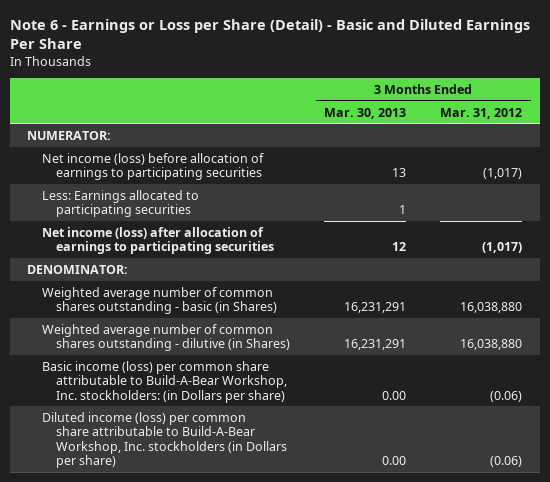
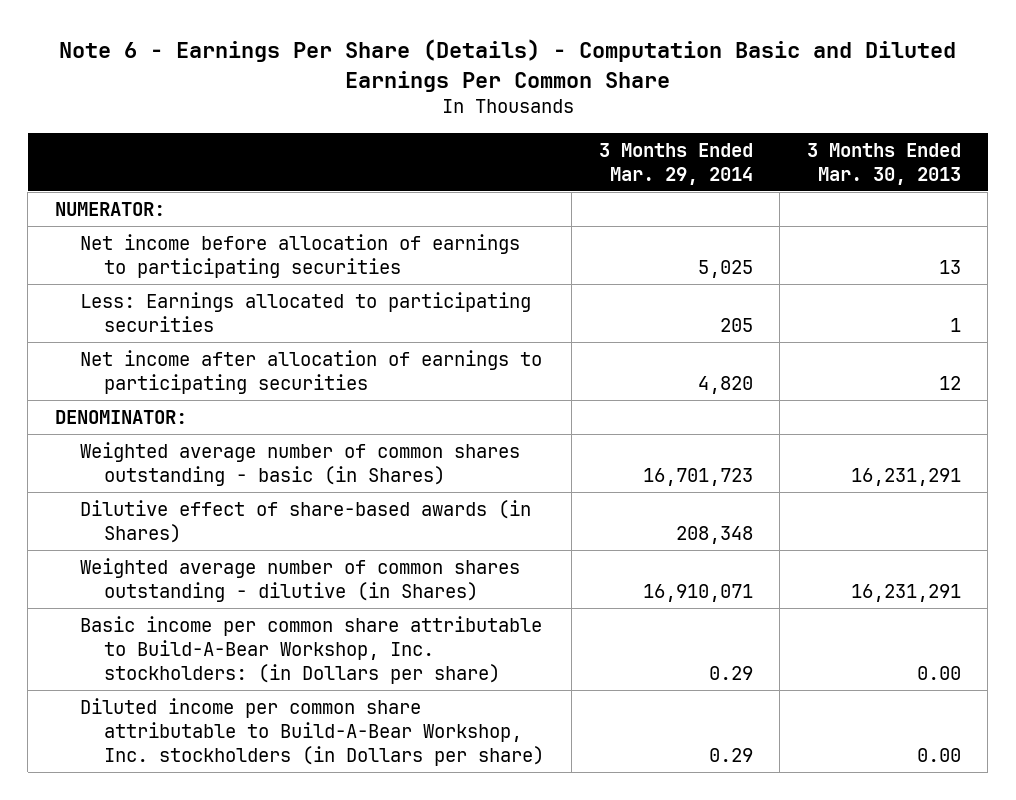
- Note 6 - Earnings or Loss per Share (Detail) - Basic and Diluted Earnings Per Share
+ Note 6 - Earnings Per Share (Details) - Computation Basic and Diluted Earnings Per Common Share
- | 3 Months Ended Mar. 30, 2013 | 3 Months Ended Mar. 31, 2012
+ | 3 Months Ended Mar. 29, 2014 | 3 Months Ended Mar. 30, 2013
- Net income (loss) before allocation of earnings to participating securities | 13 | (1,017)
+ Net income before allocation of earnings to participating securities | 5,025 | 13
- Net income (loss) after allocation of earnings to participating securities | 12 | (1,017)
+ Net income after allocation of earnings to participating securities | 4,820 | 12
+ Dilutive effect of share-based awards (in Shares) | 208,348 |
- Basic income (loss) per common share attributable to Build-A-Bear Workshop, Inc. stockholders: (in Dollars per share) | 0.00 | (0.06)
- Diluted income (loss) per common share attributable to Build-A-Bear Workshop, Inc. stockholders (in Dollars per share) | 0.00 | (0.06)
+ Basic income per common share attributable to Build-A-Bear Workshop, Inc. stockholders: (in Dollars per share) | 0.29 | 0.00
+ Diluted income per common share attributable to Build-A-Bear Workshop, Inc. stockholders (in Dollars per share) | 0.29 | 0.00

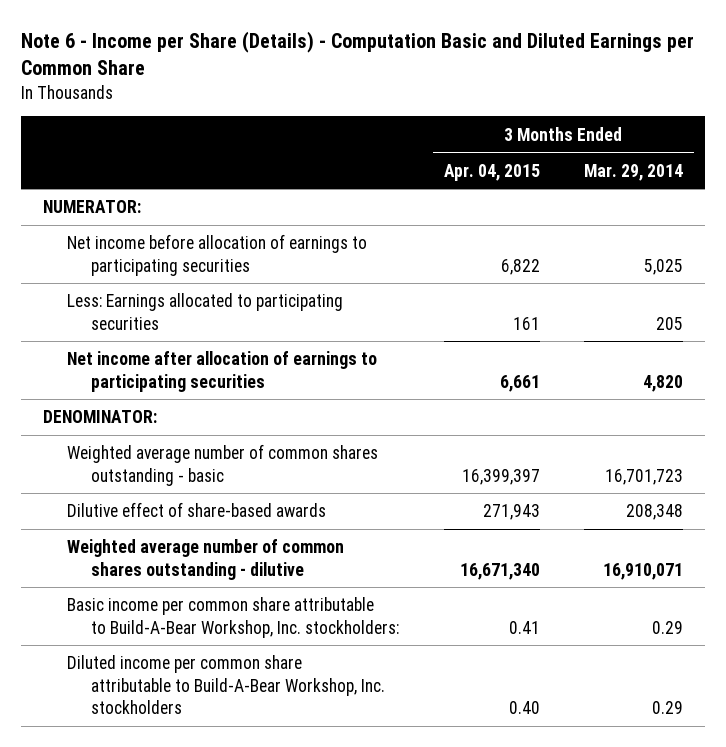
- Note 6 - Earnings Per Share (Details) - Computation Basic and Diluted Earnings Per Common Share
+ Note 6 - Income per Share (Details) - Computation Basic and Diluted Earnings per Common Share
- | 3 Months Ended Mar. 29, 2014 | 3 Months Ended Mar. 30, 2013
+ | 3 Months Ended Apr. 04, 2015 | 3 Months Ended Mar. 29, 2014
- Weighted average number of common shares outstanding - basic (in Shares) | 16,701,723 | 16,231,291
- Dilutive effect of share-based awards (in Shares) | 208,348 |
- Weighted average number of common shares outstanding - dilutive (in Shares) | 16,910,071 | 16,231,291
- Basic income per common share attributable to Build-A-Bear Workshop, Inc. stockholders: (in Dollars per share) | 0.29 | 0.00
- Diluted income per common share attributable to Build-A-Bear Workshop, Inc. stockholders (in Dollars per share) | 0.29 | 0.00
+ Weighted average number of common shares outstanding - basic | 16,399,397 | 16,701,723
+ Dilutive effect of share-based awards | 271,943 | 208,348
+ Weighted average number of common shares outstanding - dilutive | 16,671,340 | 16,910,071
+ Basic income per common share attributable to Build-A-Bear Workshop, Inc. stockholders: | 0.41 | 0.29
+ Diluted income per common share attributable to Build-A-Bear Workshop, Inc. stockholders | 0.40 | 0.29

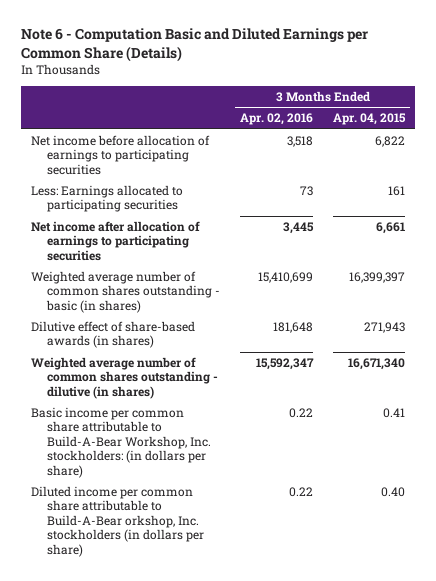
- Note 6 - Income per Share (Details) - Computation Basic and Diluted Earnings per Common Share
+ Note 6 - Computation Basic and Diluted Earnings per Common Share (Details)
- | 3 Months Ended Apr. 04, 2015 | 3 Months Ended Mar. 29, 2014
+ | 3 Months Ended Apr. 02, 2016 | 3 Months Ended Apr. 04, 2015
- NUMERATOR:
- DENOMINATOR:
- Weighted average number of common shares outstanding - basic | 16,399,397 | 16,701,723
- Dilutive effect of share-based awards | 271,943 | 208,348
- Weighted average number of common shares outstanding - dilutive | 16,671,340 | 16,910,071
- Basic income per common share attributable to Build-A-Bear Workshop, Inc. stockholders: | 0.41 | 0.29
- Diluted income per common share attributable to Build-A-Bear Workshop, Inc. stockholders | 0.40 | 0.29
+ Weighted average number of common shares outstanding - basic (in shares) | 15,410,699 | 16,399,397
+ Dilutive effect of share-based awards (in shares) | 181,648 | 271,943
+ Weighted average number of common shares outstanding - dilutive (in shares) | 15,592,347 | 16,671,340
+ Basic income per common share attributable to Build-A-Bear Workshop, Inc. stockholders: (in dollars per share) | 0.22 | 0.41
+ Diluted income per common share attributable to Build-A-Bear orkshop, Inc. stockholders (in dollars per share) | 0.22 | 0.40

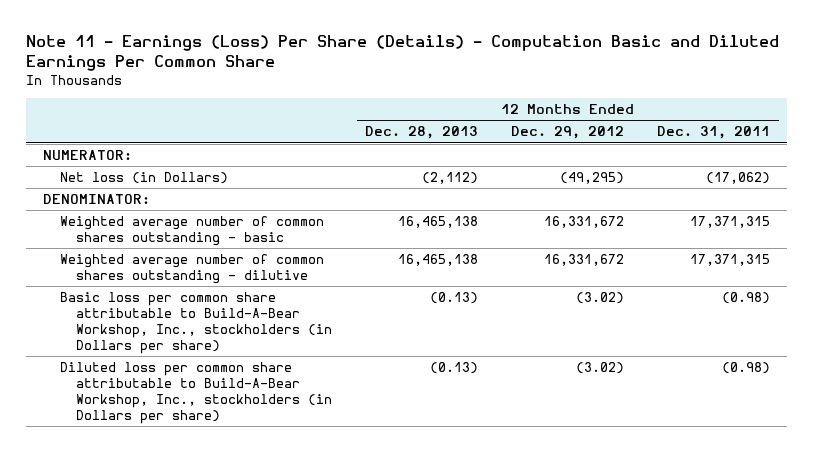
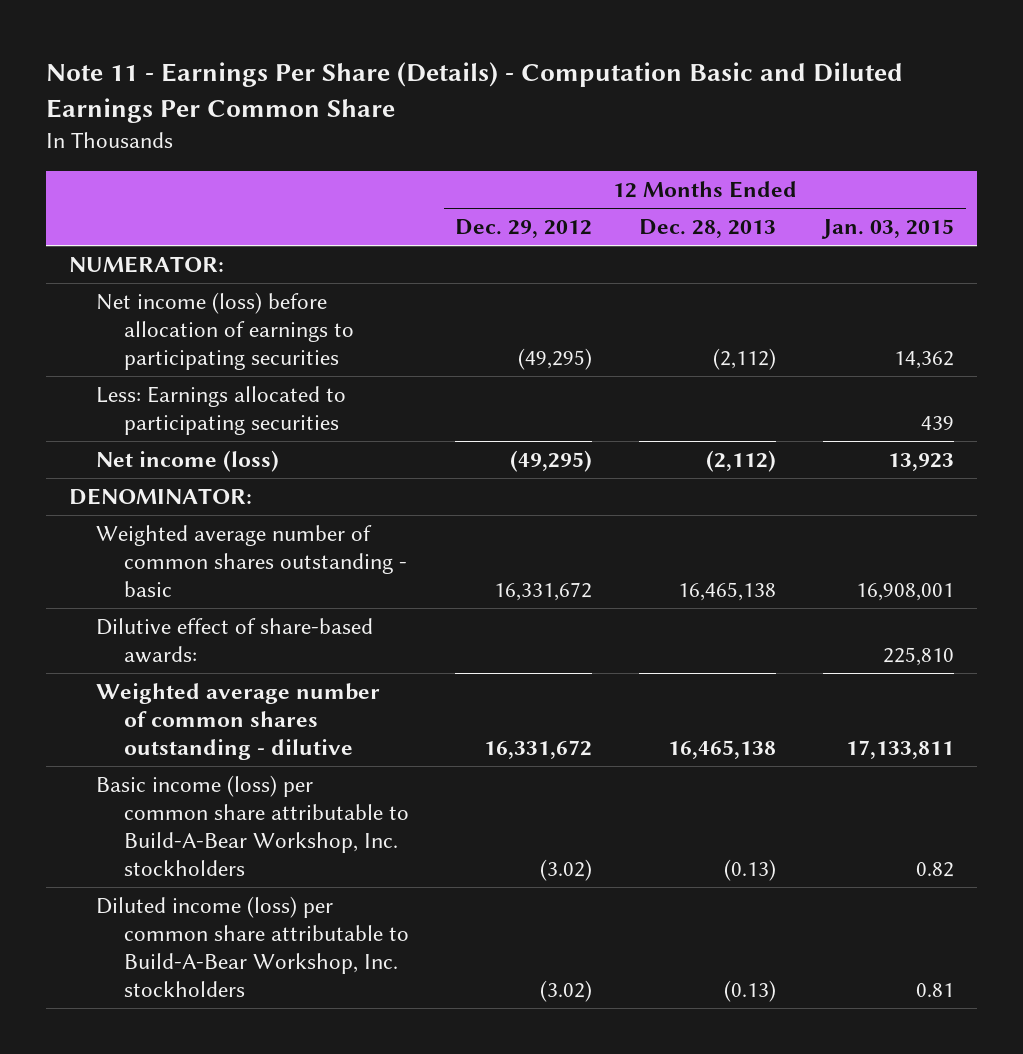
- Note 11 - Earnings (Loss) Per Share (Details) - Computation Basic and Diluted Earnings Per Common Share
+ Note 11 - Earnings Per Share (Details) - Computation Basic and Diluted Earnings Per Common Share
- | 12 Months Ended Dec. 28, 2013 | 12 Months Ended Dec. 29, 2012 | 12 Months Ended Dec. 31, 2011
+ | 12 Months Ended Dec. 29, 2012 | 12 Months Ended Dec. 28, 2013 | 12 Months Ended Jan. 03, 2015
- Net loss (in Dollars) | (2,112) | (49,295) | (17,062)
+ Net income (loss) before allocation of earnings to participating securities | (49,295) | (2,112) | 14,362
+ Less: Earnings allocated to participating securities | | | 439
+ Net income (loss) | (49,295) | (2,112) | 13,923
+ Dilutive effect of share-based awards: | | | 225,810
- Basic loss per common share attributable to Build-A-Bear Workshop, Inc., stockholders (in Dollars per share) | (0.13) | (3.02) | (0.98)
- Diluted loss per common share attributable to Build-A-Bear Workshop, Inc., stockholders (in Dollars per share) | (0.13) | (3.02) | (0.98)
+ Basic income (loss) per common share attributable to Build-A-Bear Workshop, Inc. stockholders | (3.02) | (0.13) | 0.82
+ Diluted income (loss) per common share attributable to Build-A-Bear Workshop, Inc. stockholders | (3.02) | (0.13) | 0.81

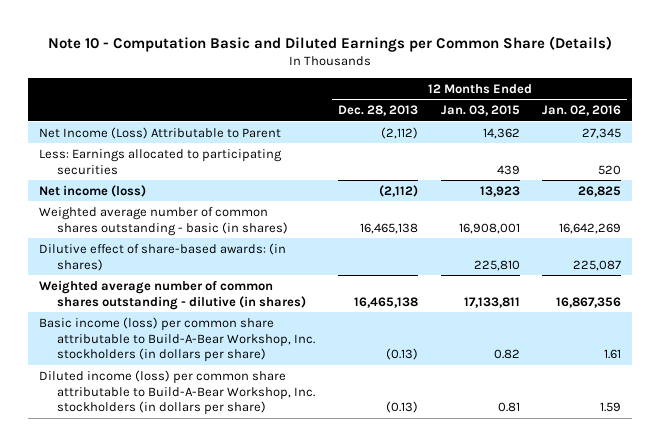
- Note 11 - Earnings Per Share (Details) - Computation Basic and Diluted Earnings Per Common Share
+ Note 10 - Computation Basic and Diluted Earnings per Common Share (Details)
- | 12 Months Ended Dec. 29, 2012 | 12 Months Ended Dec. 28, 2013 | 12 Months Ended Jan. 03, 2015
+ | 12 Months Ended Dec. 28, 2013 | 12 Months Ended Jan. 03, 2015 | 12 Months Ended Jan. 02, 2016
- NUMERATOR:
- Net income (loss) before allocation of earnings to participating securities | (49,295) | (2,112) | 14,362
+ Net Income (Loss) Attributable to Parent | (2,112) | 14,362 | 27,345
- DENOMINATOR:
- Weighted average number of common shares outstanding - basic | 16,331,672 | 16,465,138 | 16,908,001
- Dilutive effect of share-based awards: | | | 225,810
- Weighted average number of common shares outstanding - dilutive | 16,331,672 | 16,465,138 | 17,133,811
- Basic income (loss) per common share attributable to Build-A-Bear Workshop, Inc. stockholders | (3.02) | (0.13) | 0.82
- Diluted income (loss) per common share attributable to Build-A-Bear Workshop, Inc. stockholders | (3.02) | (0.13) | 0.81
+ Weighted average number of common shares outstanding - basic (in shares) | 16,465,138 | 16,908,001 | 16,642,269
+ Dilutive effect of share-based awards: (in shares) | | 225,810 | 225,087
+ Weighted average number of common shares outstanding - dilutive (in shares) | 16,465,138 | 17,133,811 | 16,867,356
+ Basic income (loss) per common share attributable to Build-A-Bear Workshop, Inc. stockholders (in dollars per share) | (0.13) | 0.82 | 1.61
+ Diluted income (loss) per common share attributable to Build-A-Bear Workshop, Inc. stockholders (in dollars per share) | (0.13) | 0.81 | 1.59

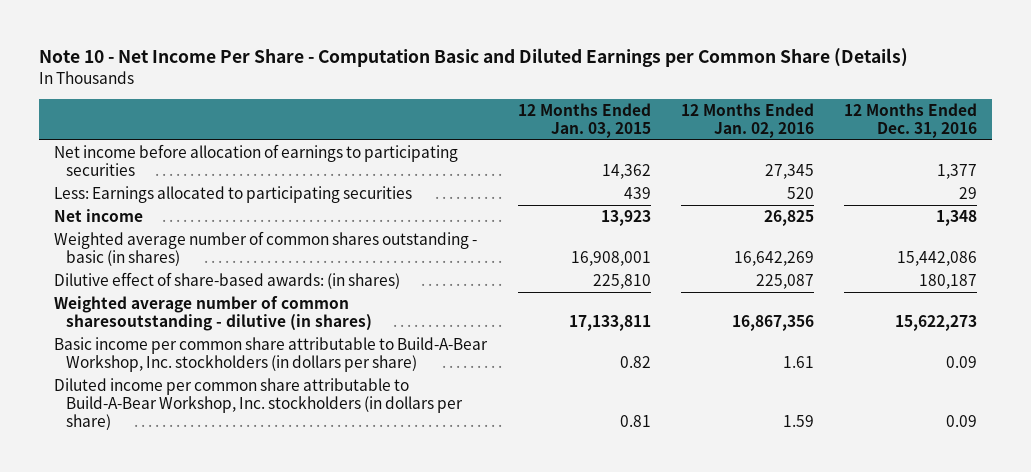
- Note 10 - Computation Basic and Diluted Earnings per Common Share (Details)
+ Note 10 - Net Income Per Share - Computation Basic and Diluted Earnings per Common Share (Details)
- | 12 Months Ended Dec. 28, 2013 | 12 Months Ended Jan. 03, 2015 | 12 Months Ended Jan. 02, 2016
+ | 12 Months Ended Jan. 03, 2015 | 12 Months Ended Jan. 02, 2016 | 12 Months Ended Dec. 31, 2016
- Net Income (Loss) Attributable to Parent | (2,112) | 14,362 | 27,345
+ Net income before allocation of earnings to participating securities | 14,362 | 27,345 | 1,377
- Net income (loss) | (2,112) | 13,923 | 26,825
+ Net income | 13,923 | 26,825 | 1,348
- Weighted average number of common shares outstanding - dilutive (in shares) | 16,465,138 | 17,133,811 | 16,867,356
- Basic income (loss) per common share attributable to Build-A-Bear Workshop, Inc. stockholders (in dollars per share) | (0.13) | 0.82 | 1.61
- Diluted income (loss) per common share attributable to Build-A-Bear Workshop, Inc. stockholders (in dollars per share) | (0.13) | 0.81 | 1.59
+ Weighted average number of common sharesoutstanding - dilutive (in shares) | 17,133,811 | 16,867,356 | 15,622,273
+ Basic income per common share attributable to Build-A-Bear Workshop, Inc. stockholders (in dollars per share) | 0.82 | 1.61 | 0.09
+ Diluted income per common share attributable to Build-A-Bear Workshop, Inc. stockholders (in dollars per share) | 0.81 | 1.59 | 0.09

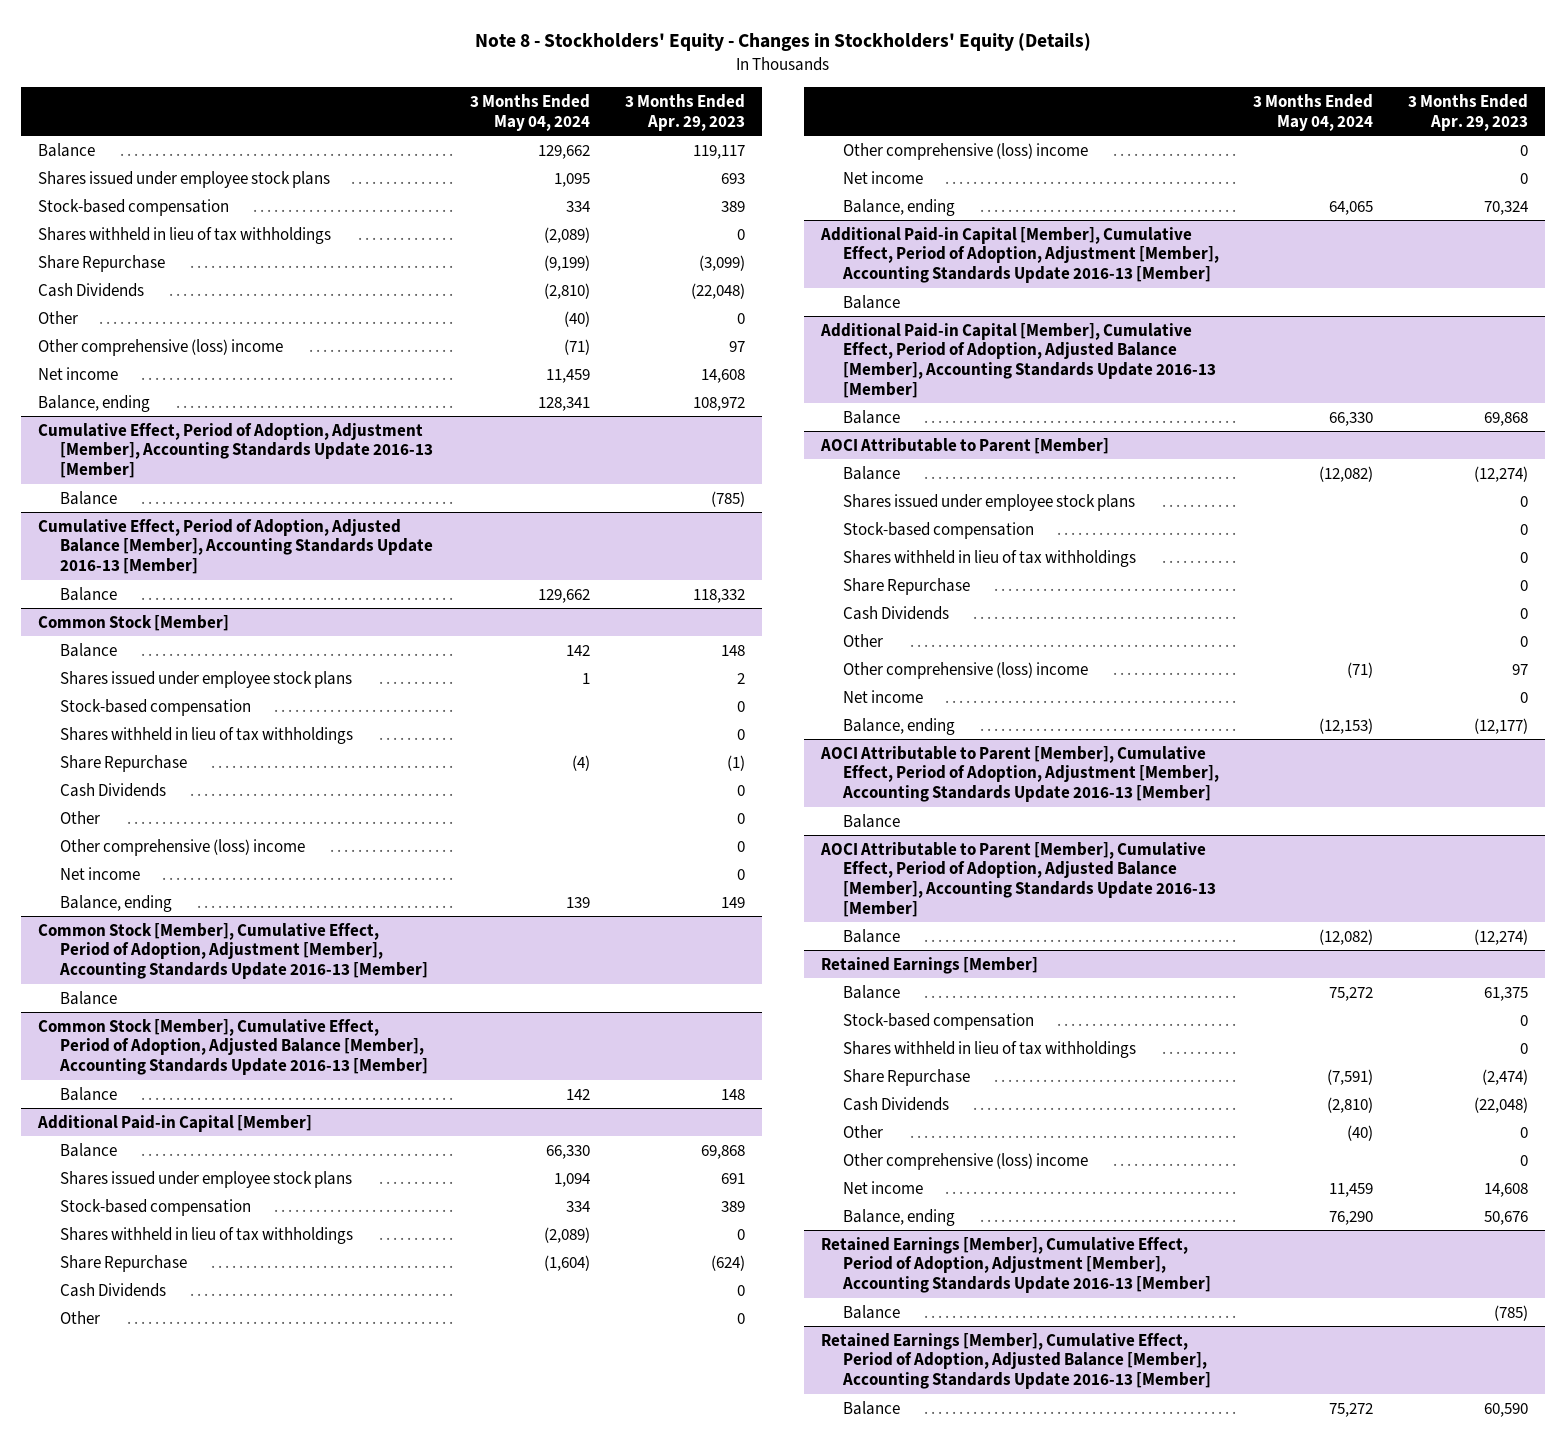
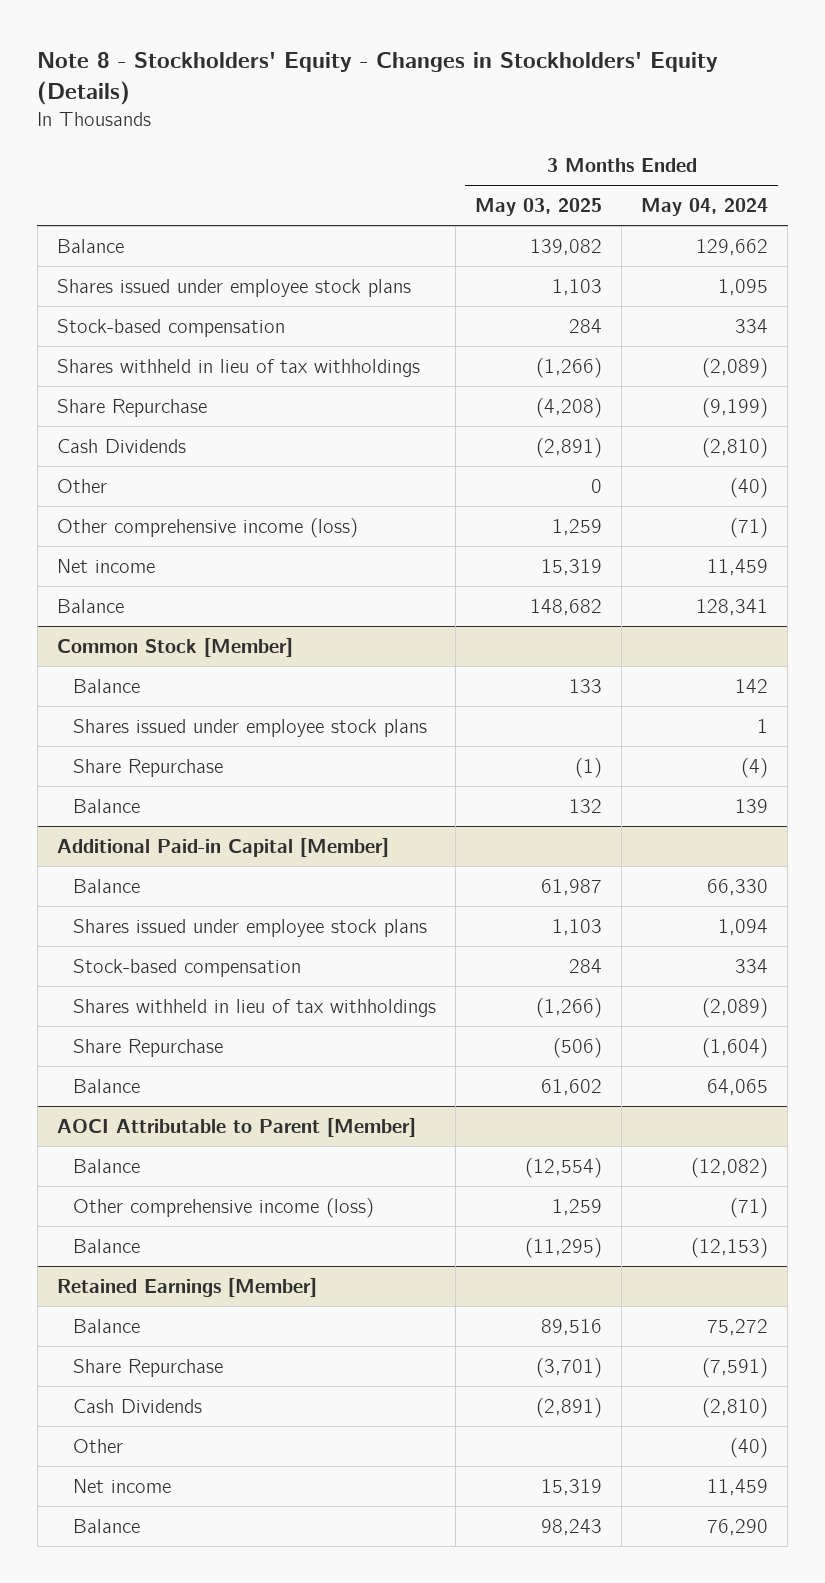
- | 3 Months Ended May 04, 2024 | 3 Months Ended Apr. 29, 2023
+ | 3 Months Ended May 03, 2025 | 3 Months Ended May 04, 2024
- Other comprehensive (loss) income | (71) | 97
+ Other comprehensive income (loss) | 1,259 | (71)
- Balance, ending | 128,341 | 108,972
- Cumulative Effect, Period of Adoption, Adjustment [Member], Accounting Standards Update 2016-13 [Member]
- Balance | | (785)
- Cumulative Effect, Period of Adoption, Adjusted Balance [Member], Accounting Standards Update 2016-13 [Member]
- Balance | 129,662 | 118,332
+ Balance | 148,682 | 128,341
@ Common Stock [Member]
- Stock-based compensation | | 0
- Shares withheld in lieu of tax withholdings | | 0
- Cash Dividends | | 0
- Other | | 0
- Other comprehensive (loss) income | | 0
- Net income | | 0
- Balance, ending | 139 | 149
- Common Stock [Member], Cumulative Effect, Period of Adoption, Adjustment [Member], Accounting Standards Update 2016-13 [Member]
- Balance
- Common Stock [Member], Cumulative Effect, Period of Adoption, Adjusted Balance [Member], Accounting Standards Update 2016-13 [Member]
- Balance | 142 | 148
@ Common Stock [Member]
+ Balance | 132 | 139
@ Additional Paid-in Capital [Member]
- Cash Dividends | | 0
- Other | | 0
- Other comprehensive (loss) income | | 0
- Net income | | 0
- Balance, ending | 64,065 | 70,324
- Additional Paid-in Capital [Member], Cumulative Effect, Period of Adoption, Adjustment [Member], Accounting Standards Update 2016-13 [Member]
- Balance
- Additional Paid-in Capital [Member], Cumulative Effect, Period of Adoption, Adjusted Balance [Member], Accounting Standards Update 2016-13 [Member]
- Balance | 66,330 | 69,868
@ Additional Paid-in Capital [Member]
+ Balance | 61,602 | 64,065
@ AOCI Attributable to Parent [Member]
- Shares issued under employee stock plans | | 0
- Stock-based compensation | | 0
- Shares withheld in lieu of tax withholdings | | 0
- Share Repurchase | | 0
- Cash Dividends | | 0
- Other | | 0
- Other comprehensive (loss) income | (71) | 97
- Net income | | 0
- Balance, ending | (12,153) | (12,177)
- AOCI Attributable to Parent [Member], Cumulative Effect, Period of Adoption, Adjustment [Member], Accounting Standards Update 2016-13 [Member]
- Balance
- AOCI Attributable to Parent [Member], Cumulative Effect, Period of Adoption, Adjusted Balance [Member], Accounting Standards Update 2016-13 [Member]
- Balance | (12,082) | (12,274)
@ AOCI Attributable to Parent [Member]
+ Other comprehensive income (loss) | 1,259 | (71)
+ Balance | (11,295) | (12,153)
@ Retained Earnings [Member]
- Stock-based compensation | | 0
- Shares withheld in lieu of tax withholdings | | 0
- Other comprehensive (loss) income | | 0
- Balance, ending | 76,290 | 50,676
- Retained Earnings [Member], Cumulative Effect, Period of Adoption, Adjustment [Member], Accounting Standards Update 2016-13 [Member]
- Balance | | (785)
- Retained Earnings [Member], Cumulative Effect, Period of Adoption, Adjusted Balance [Member], Accounting Standards Update 2016-13 [Member]
- Balance | 75,272 | 60,590
@ Retained Earnings [Member]
+ Balance | 98,243 | 76,290

